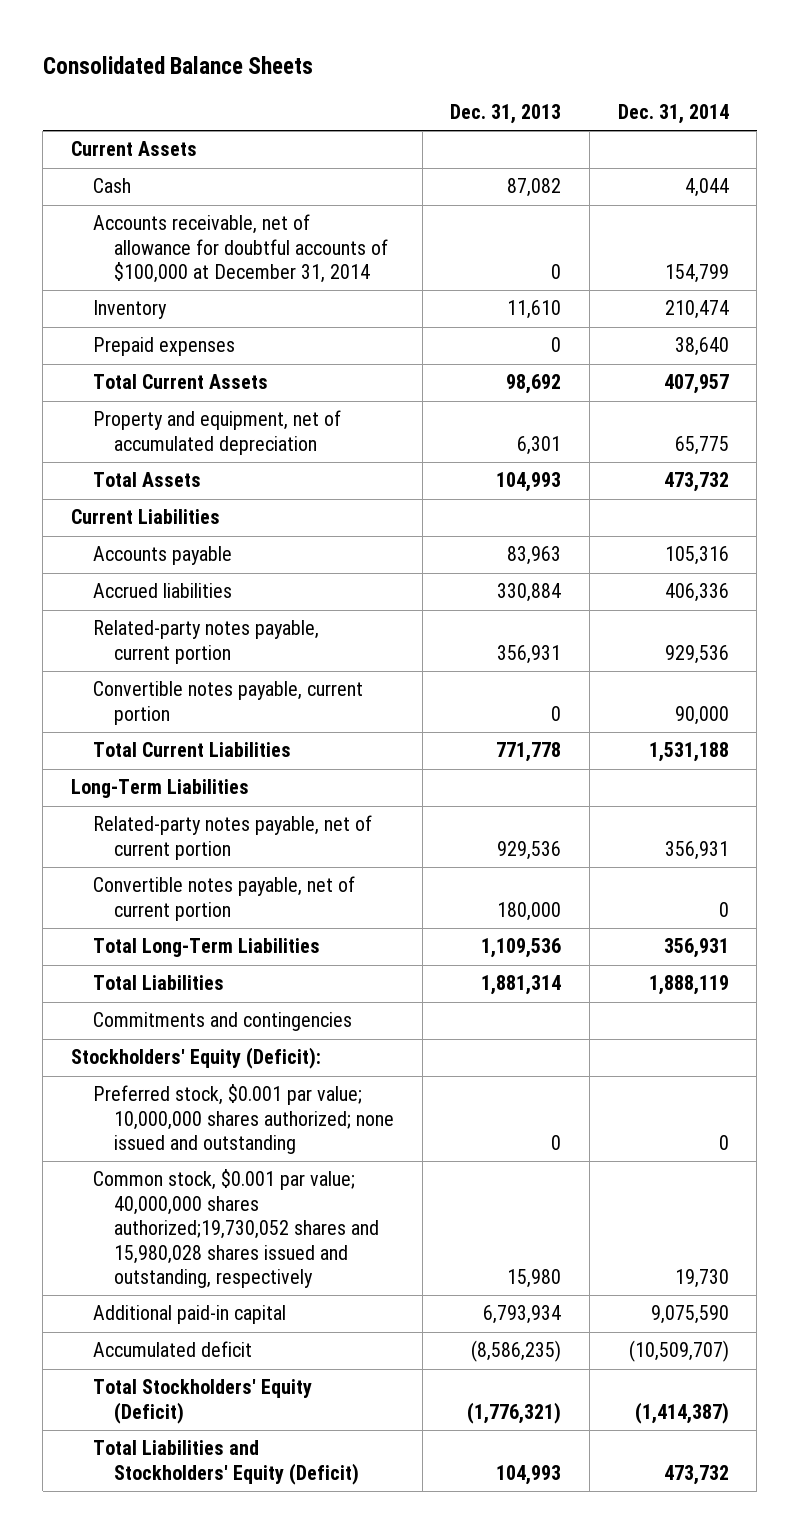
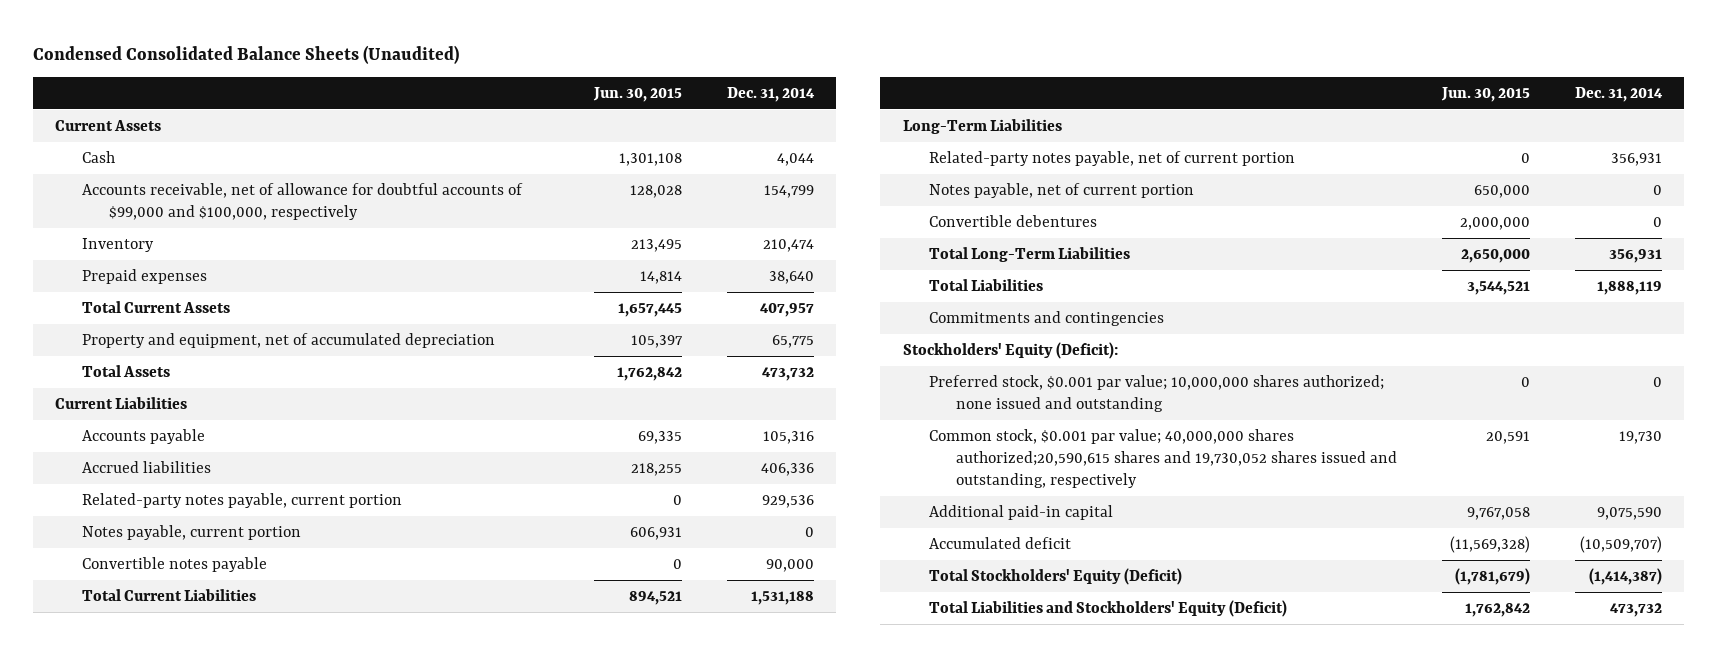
- Consolidated Balance Sheets
+ Condensed Consolidated Balance Sheets (Unaudited)
- | Dec. 31, 2013 | Dec. 31, 2014
+ | Jun. 30, 2015 | Dec. 31, 2014
- Accounts receivable, net of allowance for doubtful accounts of $100,000 at December 31, 2014 | 0 | 154,799
+ Accounts receivable, net of allowance for doubtful accounts of $99,000 and $100,000, respectively | 128,028 | 154,799
- Convertible notes payable, current portion | 0 | 90,000
+ Notes payable, current portion | 606,931 | 0
+ Convertible notes payable | 0 | 90,000
- Convertible notes payable, net of current portion | 180,000 | 0
+ Notes payable, net of current portion | 650,000 | 0
+ Convertible debentures | 2,000,000 | 0
- Common stock, $0.001 par value; 40,000,000 shares authorized;19,730,052 shares and 15,980,028 shares issued and outstanding, respectively | 15,980 | 19,730
+ Common stock, $0.001 par value; 40,000,000 shares authorized;20,590,615 shares and 19,730,052 shares issued and outstanding, respectively | 20,591 | 19,730

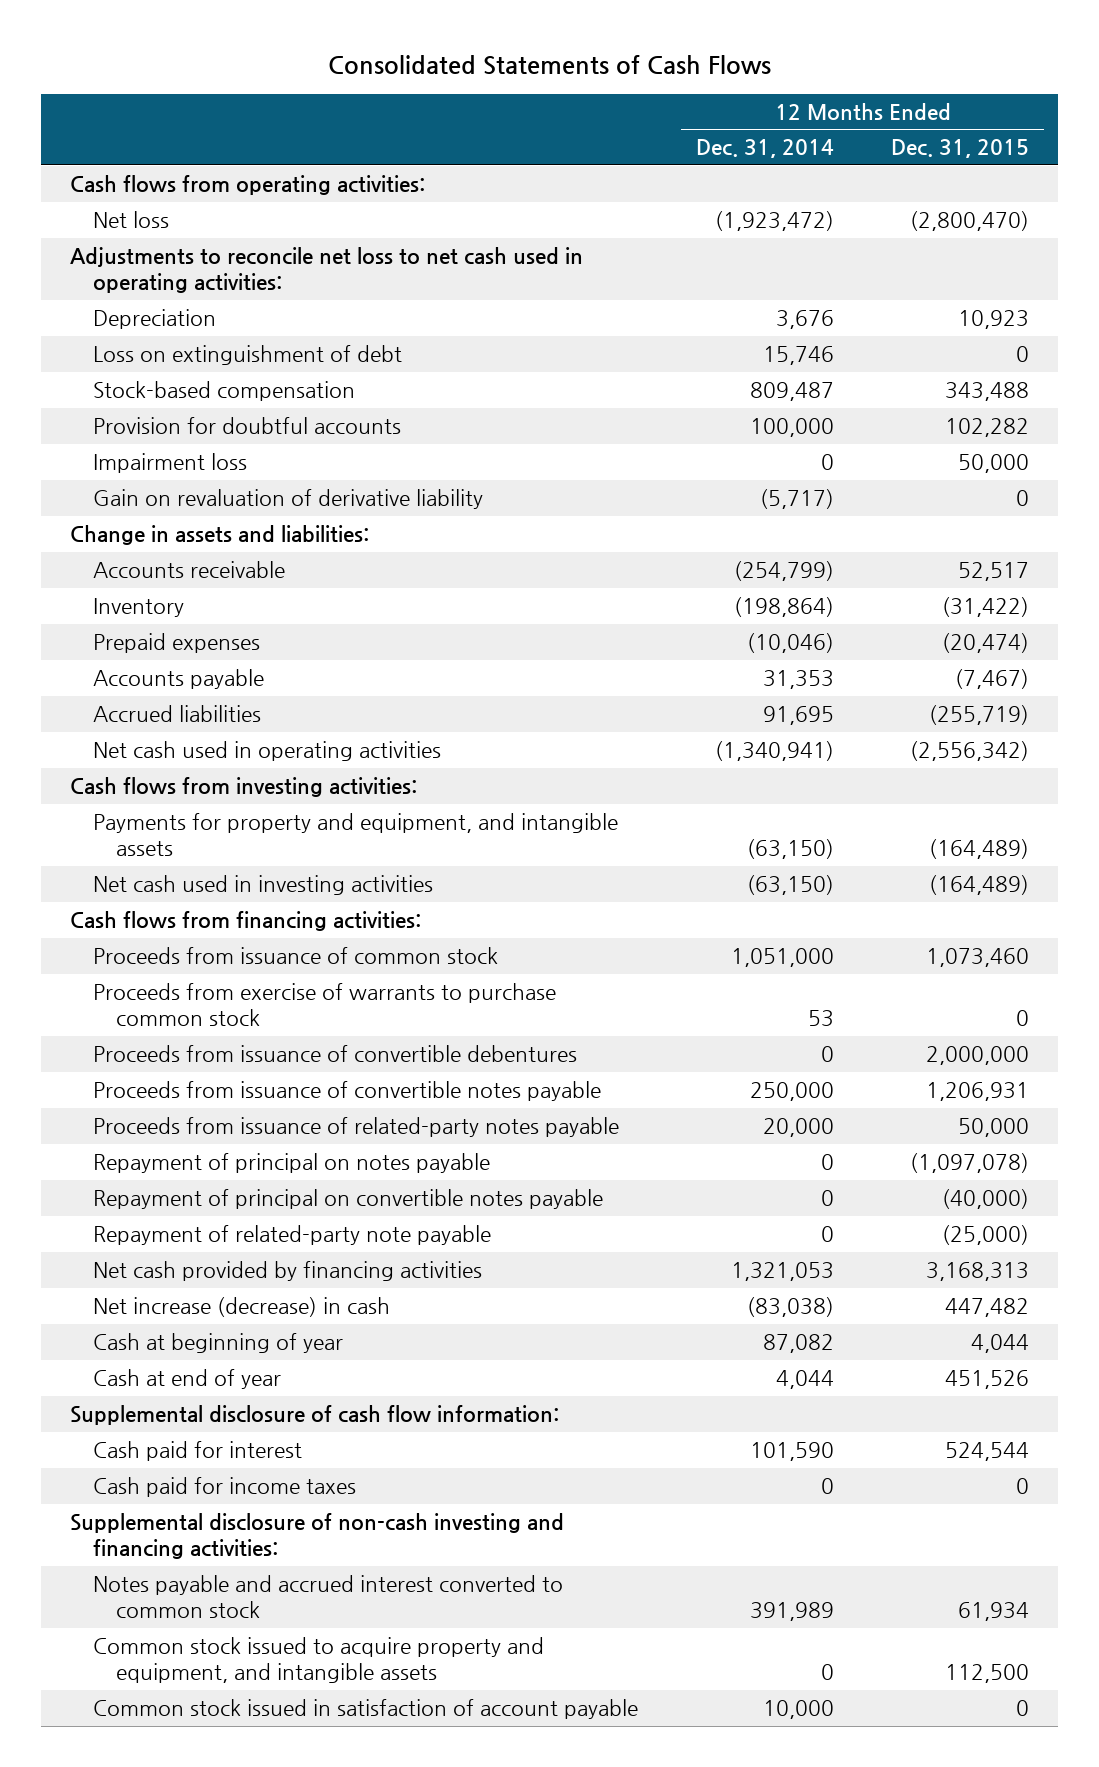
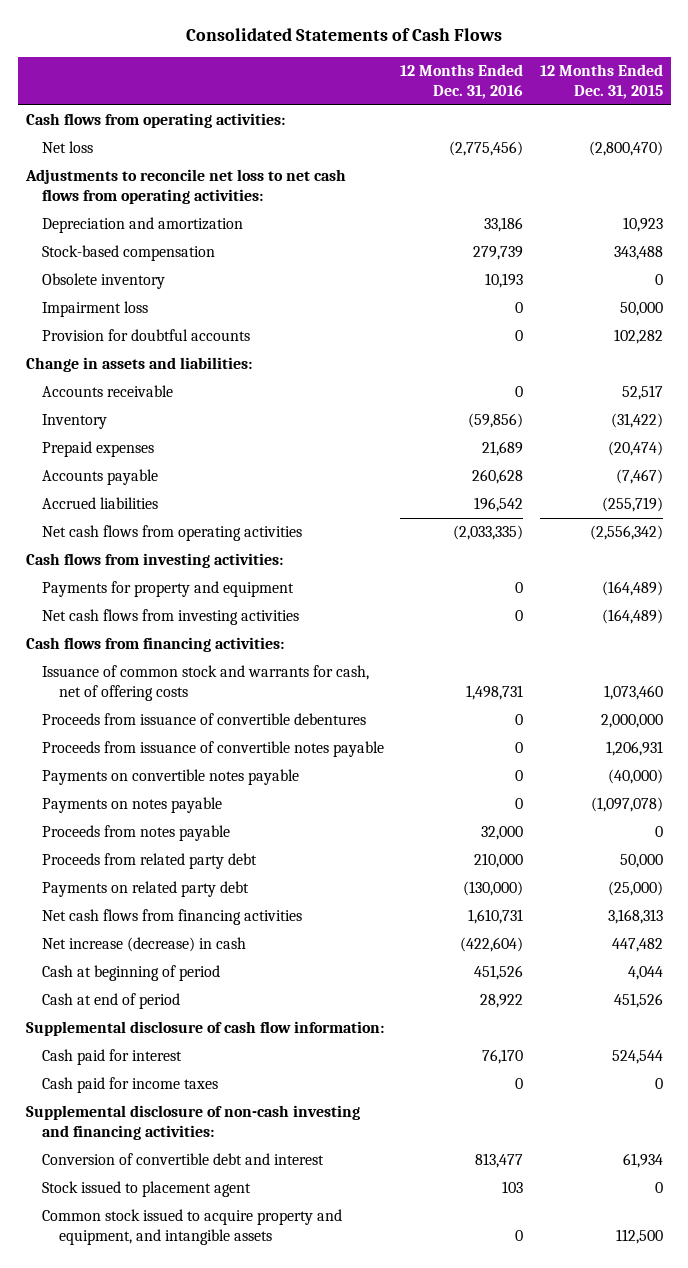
- | 12 Months Ended Dec. 31, 2014 | 12 Months Ended Dec. 31, 2015
+ | 12 Months Ended Dec. 31, 2016 | 12 Months Ended Dec. 31, 2015
- Adjustments to reconcile net loss to net cash used in operating activities:
- Depreciation | 3,676 | 10,923
- Loss on extinguishment of debt | 15,746 | 0
+ Adjustments to reconcile net loss to net cash flows from operating activities:
+ Depreciation and amortization | 33,186 | 10,923
+ Obsolete inventory | 10,193 | 0
- Gain on revaluation of derivative liability | (5,717) | 0
moved down: Provision for doubtful accounts | 0 | 102,282
- Net cash used in operating activities | (1,340,941) | (2,556,342)
+ Net cash flows from operating activities | (2,033,335) | (2,556,342)
- Payments for property and equipment, and intangible assets | (63,150) | (164,489)
- Net cash used in investing activities | (63,150) | (164,489)
+ Payments for property and equipment | 0 | (164,489)
+ Net cash flows from investing activities | 0 | (164,489)
- Proceeds from issuance of common stock | 1,051,000 | 1,073,460
- Proceeds from exercise of warrants to purchase common stock | 53 | 0
+ Issuance of common stock and warrants for cash, net of offering costs | 1,498,731 | 1,073,460
- Proceeds from issuance of related-party notes payable | 20,000 | 50,000
- Repayment of principal on notes payable | 0 | (1,097,078)
- Repayment of principal on convertible notes payable | 0 | (40,000)
- Repayment of related-party note payable | 0 | (25,000)
- Net cash provided by financing activities | 1,321,053 | 3,168,313
+ Payments on convertible notes payable | 0 | (40,000)
+ Payments on notes payable | 0 | (1,097,078)
+ Proceeds from notes payable | 32,000 | 0
+ Proceeds from related party debt | 210,000 | 50,000
+ Payments on related party debt | (130,000) | (25,000)
+ Net cash flows from financing activities | 1,610,731 | 3,168,313
- Cash at beginning of year | 87,082 | 4,044
- Cash at end of year | 4,044 | 451,526
+ Cash at beginning of period | 451,526 | 4,044
+ Cash at end of period | 28,922 | 451,526
- Notes payable and accrued interest converted to common stock | 391,989 | 61,934
+ Conversion of convertible debt and interest | 813,477 | 61,934
+ Stock issued to placement agent | 103 | 0
- Common stock issued in satisfaction of account payable | 10,000 | 0

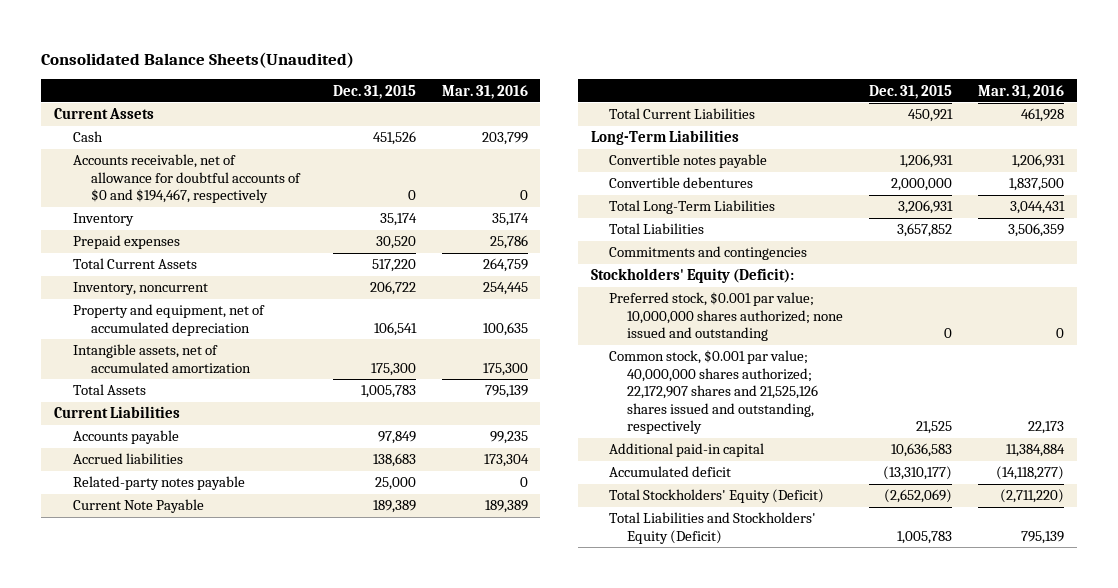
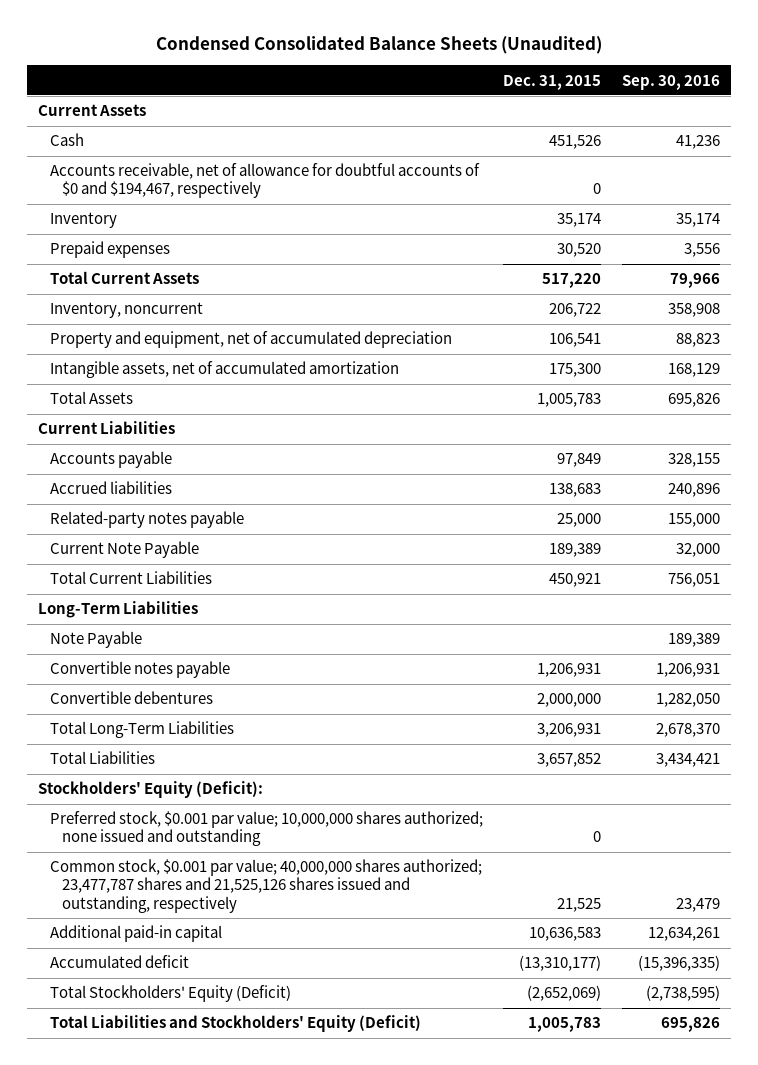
- Consolidated Balance Sheets(Unaudited)
+ Condensed Consolidated Balance Sheets (Unaudited)
- | Dec. 31, 2015 | Mar. 31, 2016
+ | Dec. 31, 2015 | Sep. 30, 2016
+ Note Payable | | 189,389
- Commitments and contingencies
- Common stock, $0.001 par value; 40,000,000 shares authorized; 22,172,907 shares and 21,525,126 shares issued and outstanding, respectively | 21,525 | 22,173
+ Common stock, $0.001 par value; 40,000,000 shares authorized; 23,477,787 shares and 21,525,126 shares issued and outstanding, respectively | 21,525 | 23,479

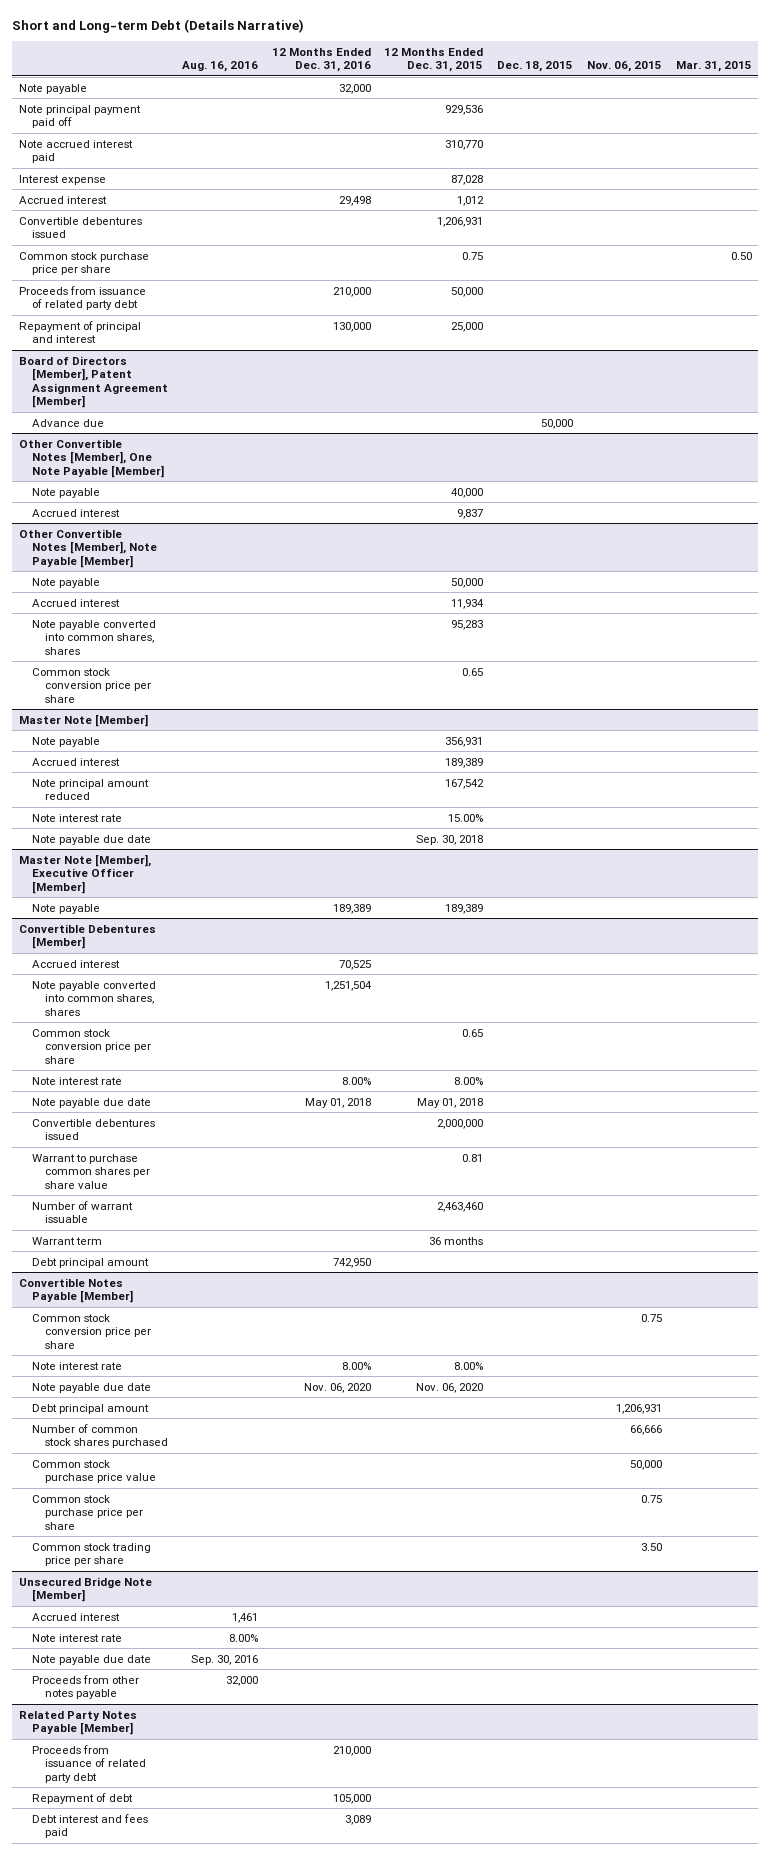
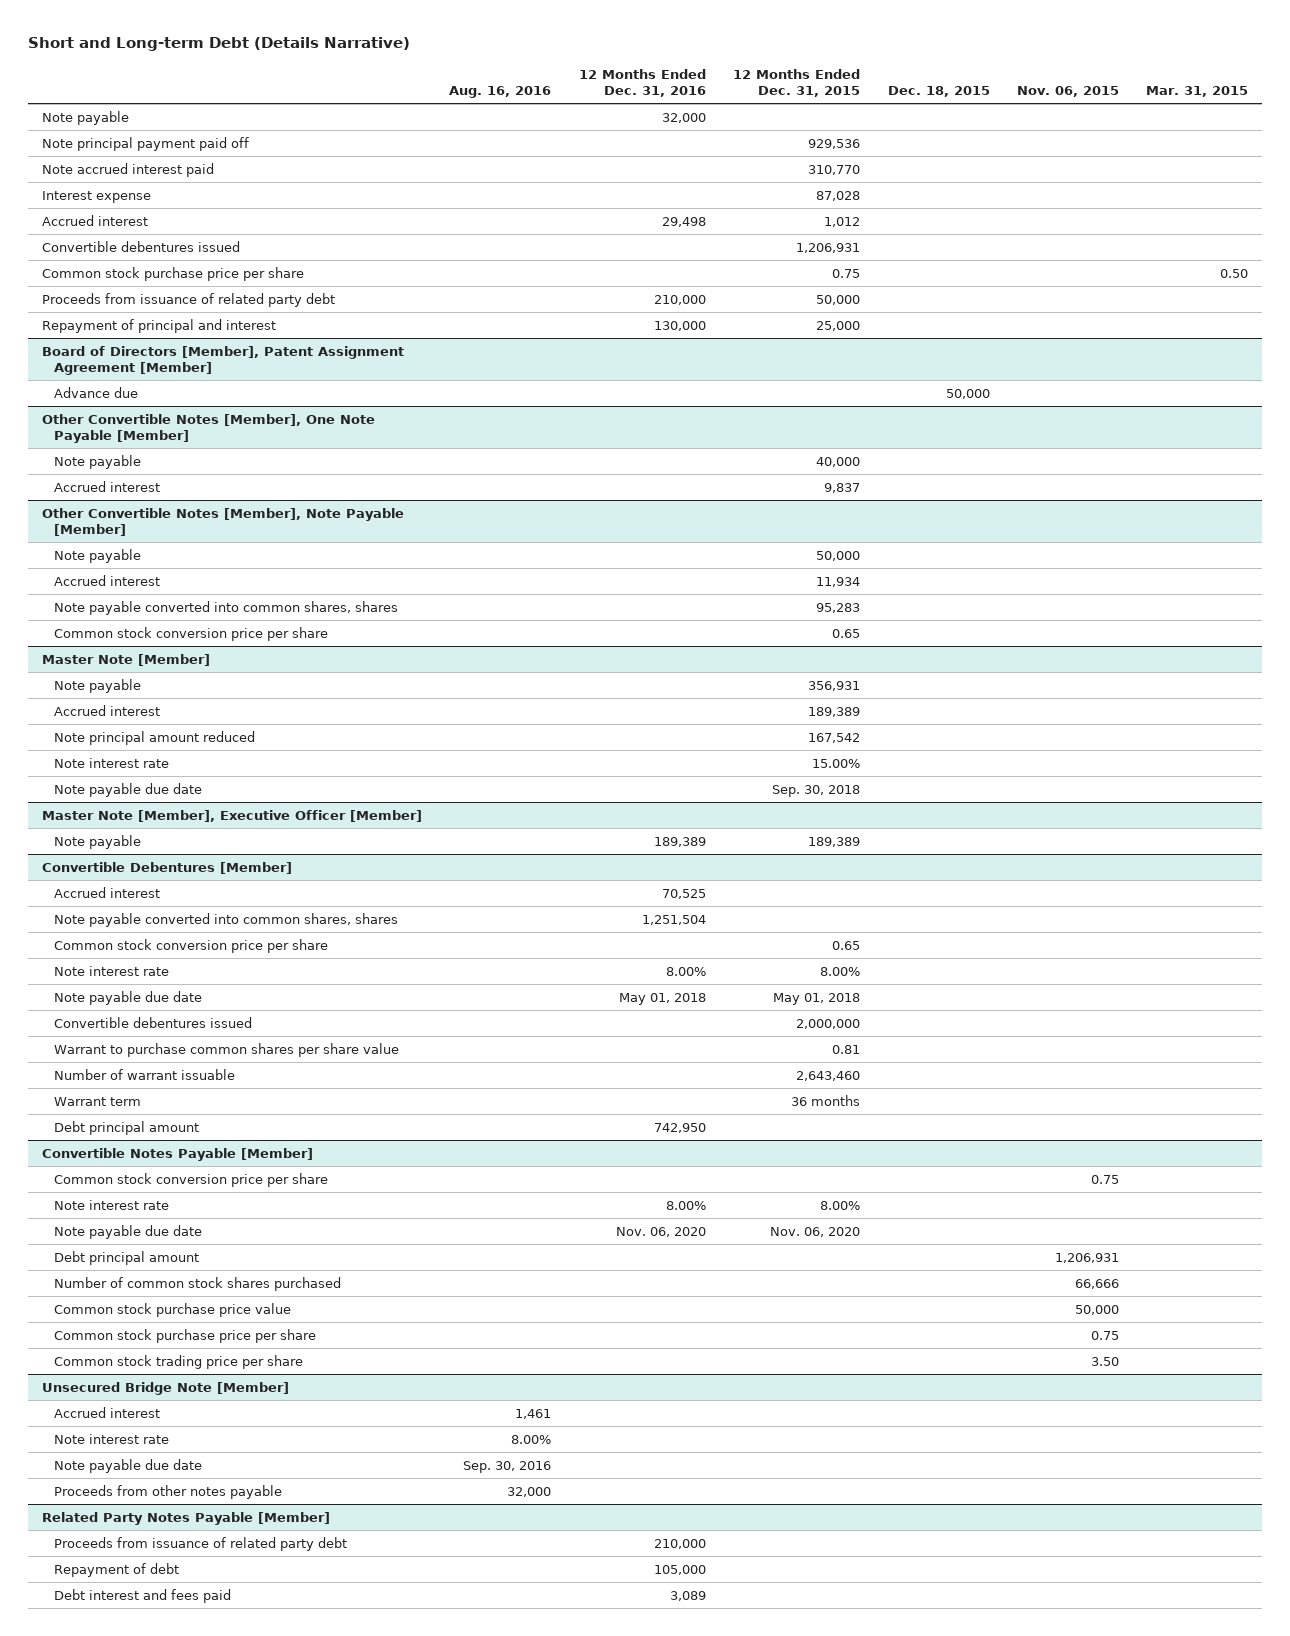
@ Convertible Debentures [Member]
- Number of warrant issuable | | | 2,463,460 | | |
+ Number of warrant issuable | | | 2,643,460 | | |

